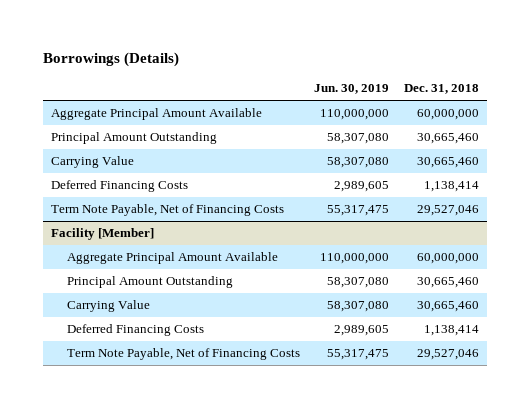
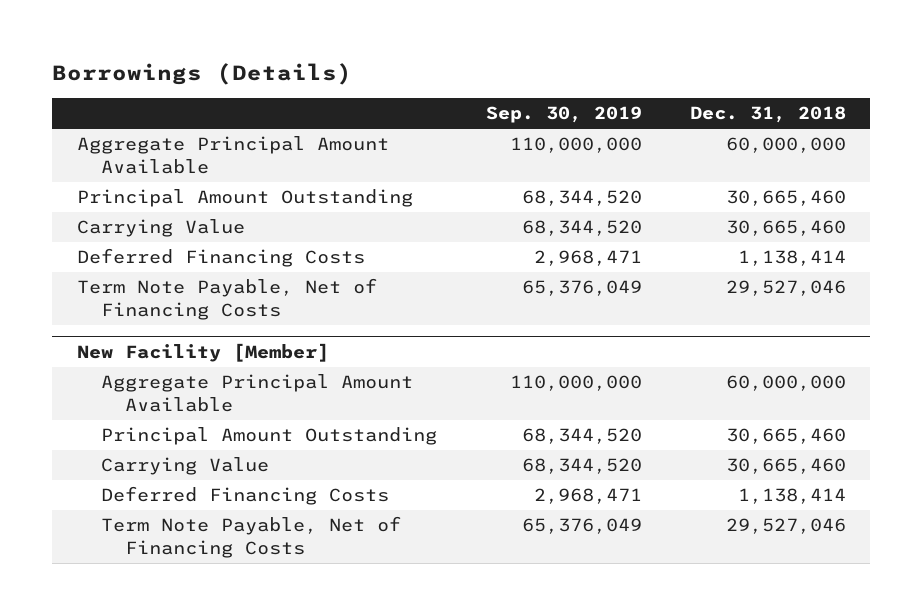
- | Jun. 30, 2019 | Dec. 31, 2018
+ | Sep. 30, 2019 | Dec. 31, 2018
- Facility [Member]
+ New Facility [Member]

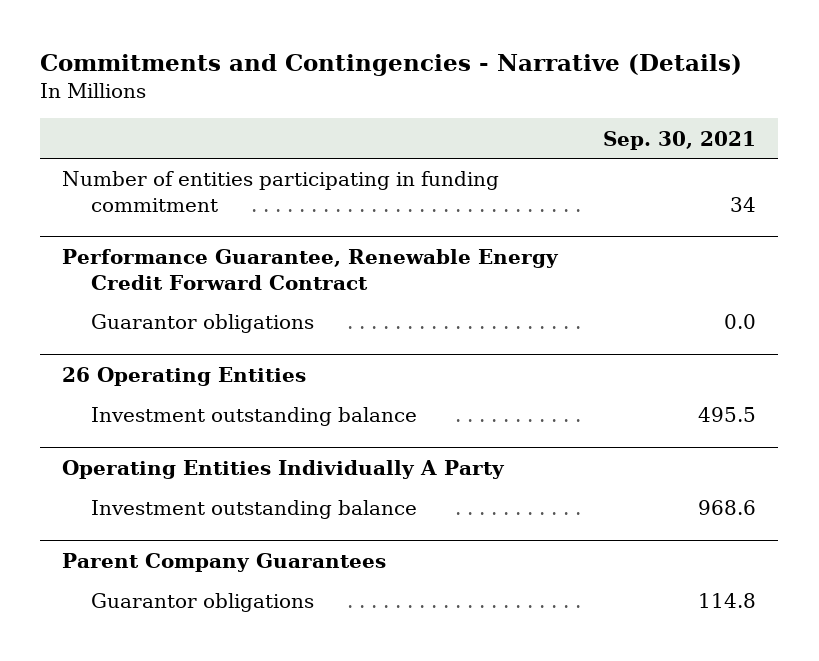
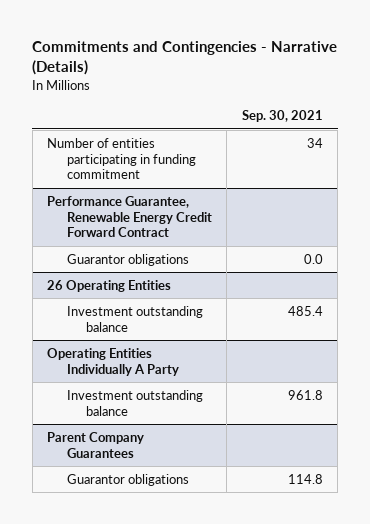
@ 26 Operating Entities
- Investment outstanding balance | 495.5
+ Investment outstanding balance | 485.4
@ Operating Entities Individually A Party
- Investment outstanding balance | 968.6
+ Investment outstanding balance | 961.8

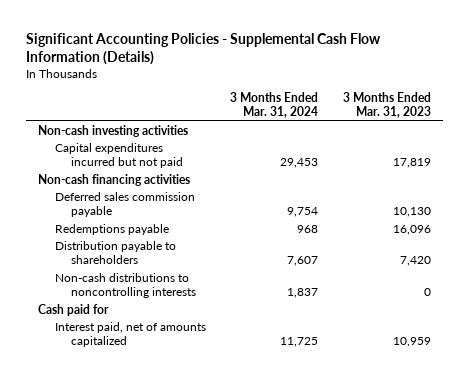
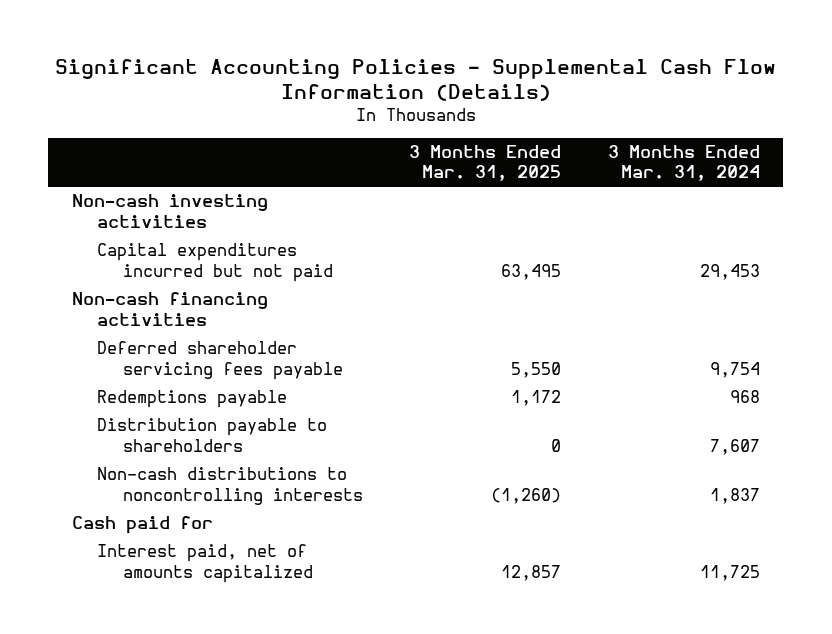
- | 3 Months Ended Mar. 31, 2024 | 3 Months Ended Mar. 31, 2023
+ | 3 Months Ended Mar. 31, 2025 | 3 Months Ended Mar. 31, 2024
- Deferred sales commission payable | 9,754 | 10,130
+ Deferred shareholder servicing fees payable | 5,550 | 9,754

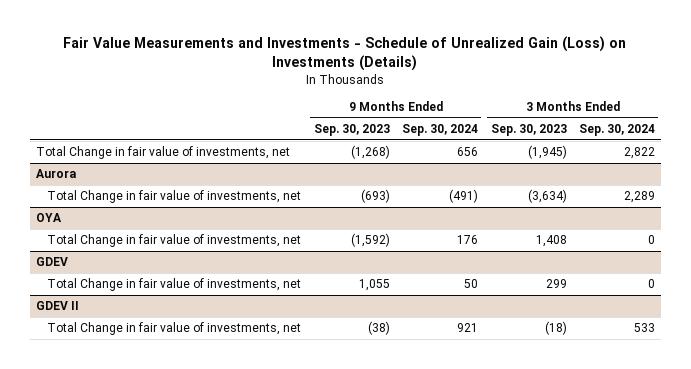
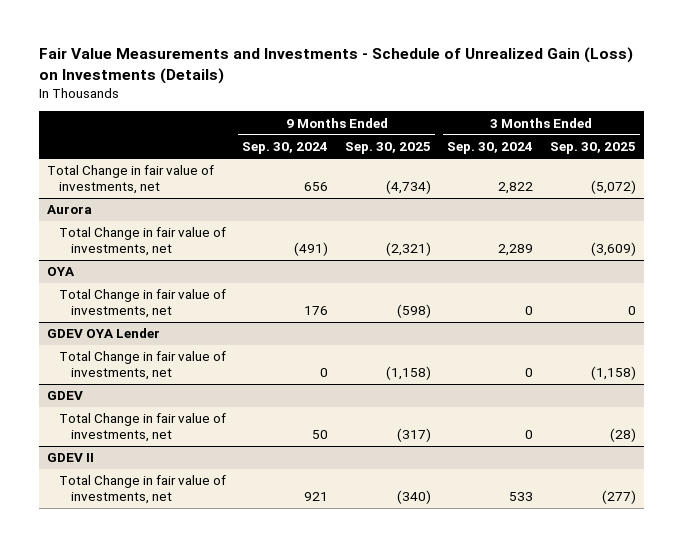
- | 9 Months Ended Sep. 30, 2023 | 9 Months Ended Sep. 30, 2024 | 3 Months Ended Sep. 30, 2023 | 3 Months Ended Sep. 30, 2024
+ | 9 Months Ended Sep. 30, 2024 | 9 Months Ended Sep. 30, 2025 | 3 Months Ended Sep. 30, 2024 | 3 Months Ended Sep. 30, 2025
+ GDEV OYA Lender
+ Total Change in fair value of investments, net | 0 | (1,158) | 0 | (1,158)

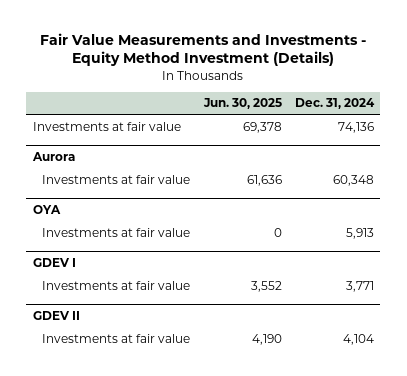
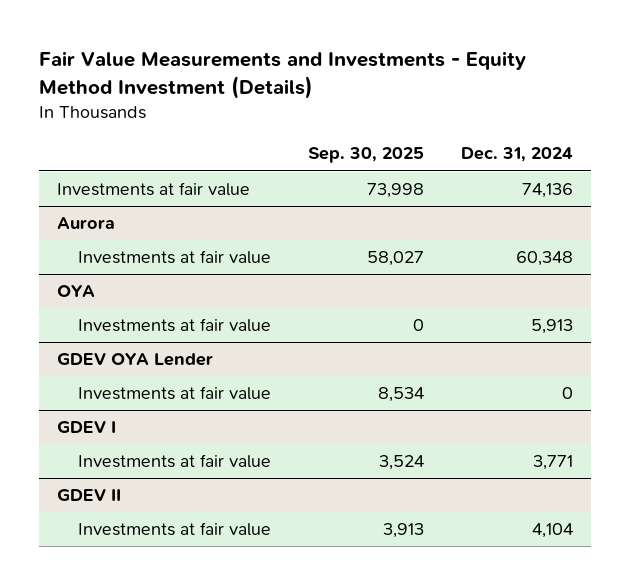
- | Jun. 30, 2025 | Dec. 31, 2024
+ | Sep. 30, 2025 | Dec. 31, 2024
+ GDEV OYA Lender
+ Investments at fair value | 8,534 | 0

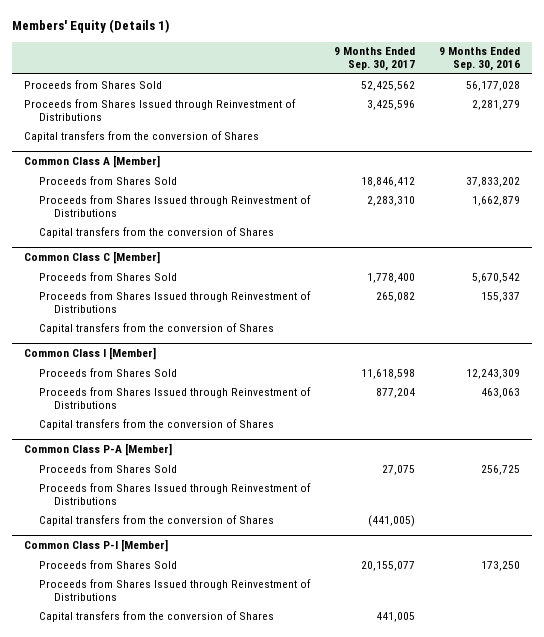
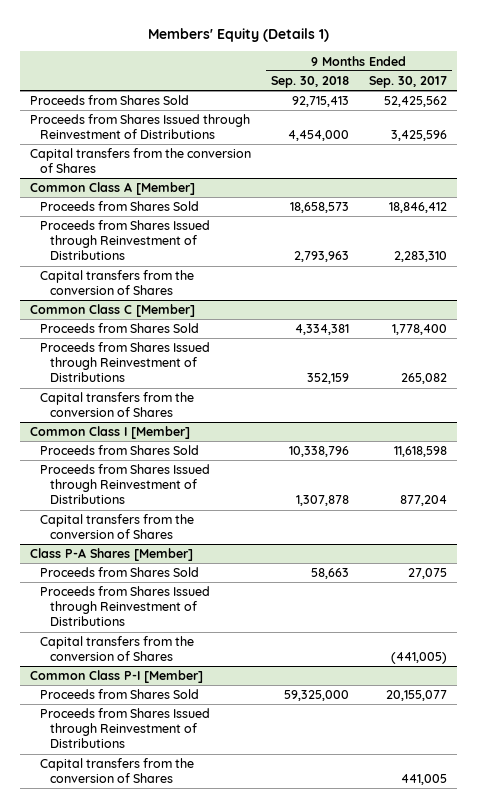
- | 9 Months Ended Sep. 30, 2017 | 9 Months Ended Sep. 30, 2016
+ | 9 Months Ended Sep. 30, 2018 | 9 Months Ended Sep. 30, 2017
- Common Class P-A [Member]
+ Class P-A Shares [Member]

